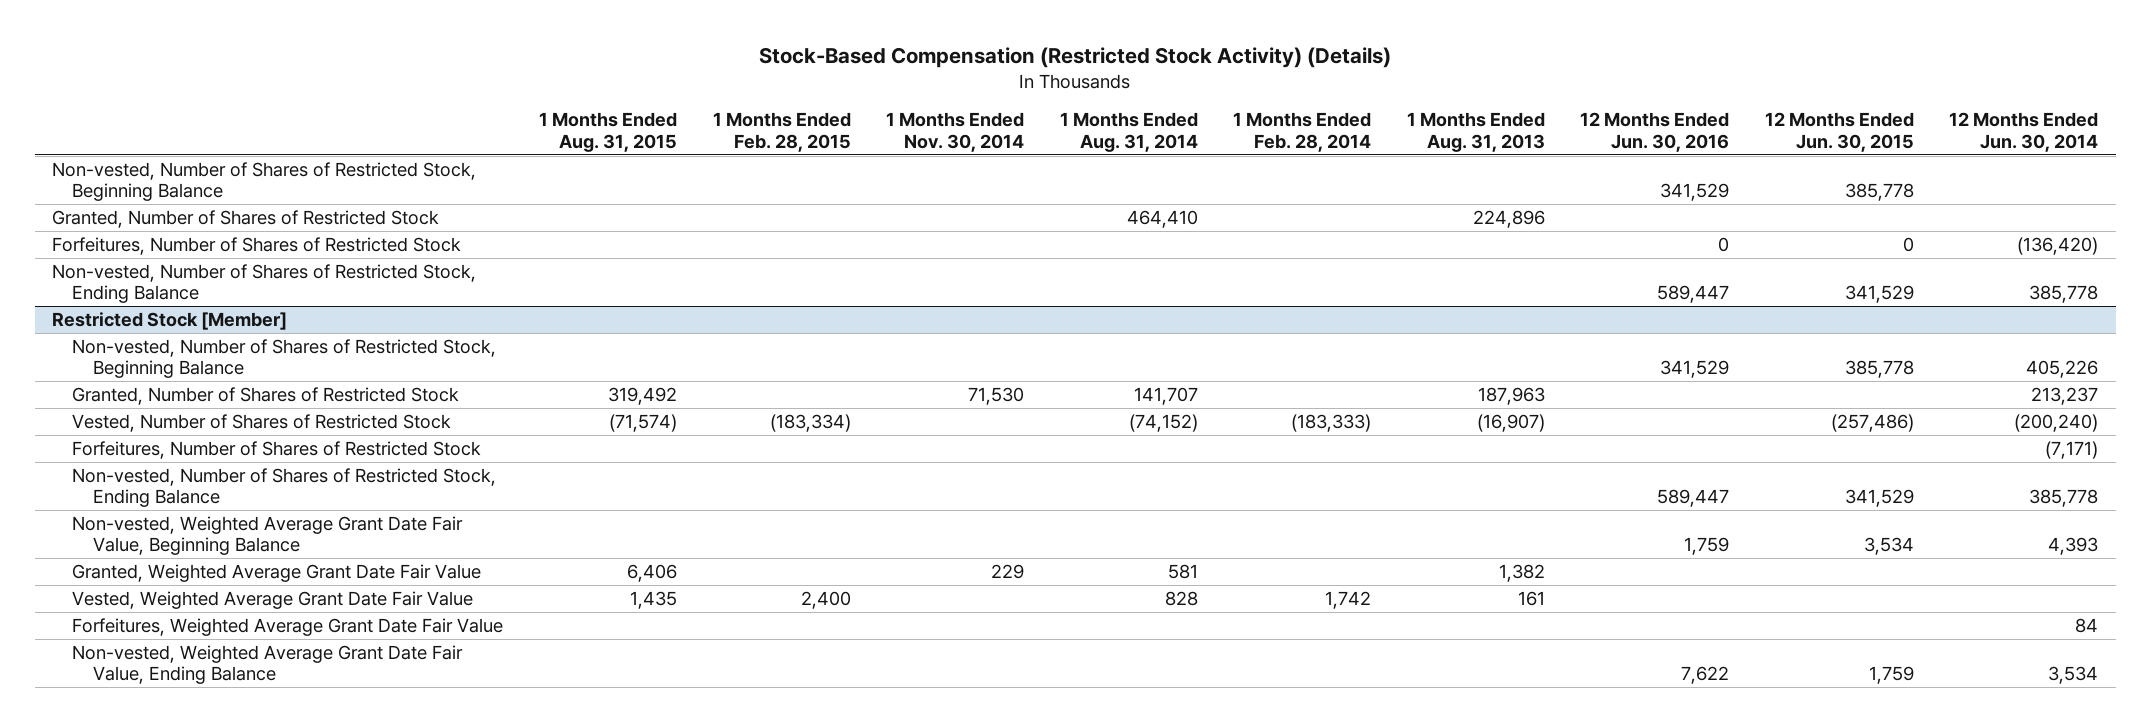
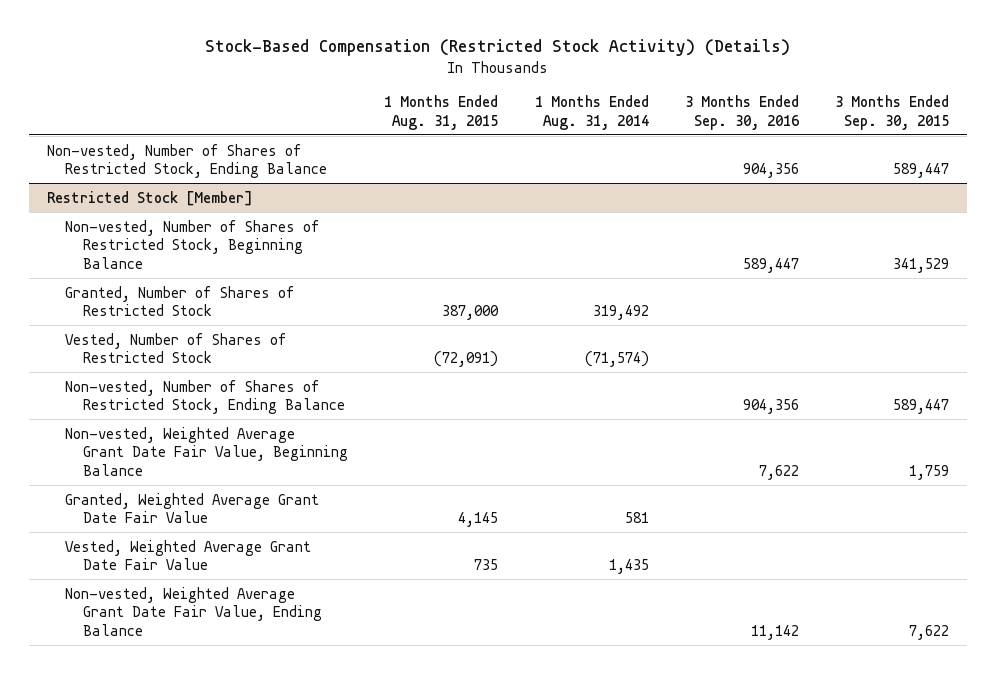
- | 1 Months Ended Aug. 31, 2015 | 1 Months Ended Feb. 28, 2015 | 1 Months Ended Nov. 30, 2014 | 1 Months Ended Aug. 31, 2014 | 1 Months Ended Feb. 28, 2014 | 1 Months Ended Aug. 31, 2013 | 12 Months Ended Jun. 30, 2016 | 12 Months Ended Jun. 30, 2015 | 12 Months Ended Jun. 30, 2014
+ | 1 Months Ended Aug. 31, 2015 | 1 Months Ended Aug. 31, 2014 | 3 Months Ended Sep. 30, 2016 | 3 Months Ended Sep. 30, 2015
- Non-vested, Number of Shares of Restricted Stock, Beginning Balance | | | | | | | 341,529 | 385,778 |
- Granted, Number of Shares of Restricted Stock | | | | 464,410 | | 224,896 | | |
- Forfeitures, Number of Shares of Restricted Stock | | | | | | | 0 | 0 | (136,420)
@ Restricted Stock [Member]
- Granted, Number of Shares of Restricted Stock | 319,492 | | 71,530 | 141,707 | | 187,963 | | | 213,237
- Vested, Number of Shares of Restricted Stock | (71,574) | (183,334) | | (74,152) | (183,333) | (16,907) | | (257,486) | (200,240)
- Forfeitures, Number of Shares of Restricted Stock | | | | | | | | | (7,171)
+ Granted, Number of Shares of Restricted Stock | 387,000 | 319,492 | |
+ Vested, Number of Shares of Restricted Stock | (72,091) | (71,574) | |
- Granted, Weighted Average Grant Date Fair Value | 6,406 | | 229 | 581 | | 1,382 | | |
- Vested, Weighted Average Grant Date Fair Value | 1,435 | 2,400 | | 828 | 1,742 | 161 | | |
- Forfeitures, Weighted Average Grant Date Fair Value | | | | | | | | | 84
+ Granted, Weighted Average Grant Date Fair Value | 4,145 | 581 | |
+ Vested, Weighted Average Grant Date Fair Value | 735 | 1,435 | |

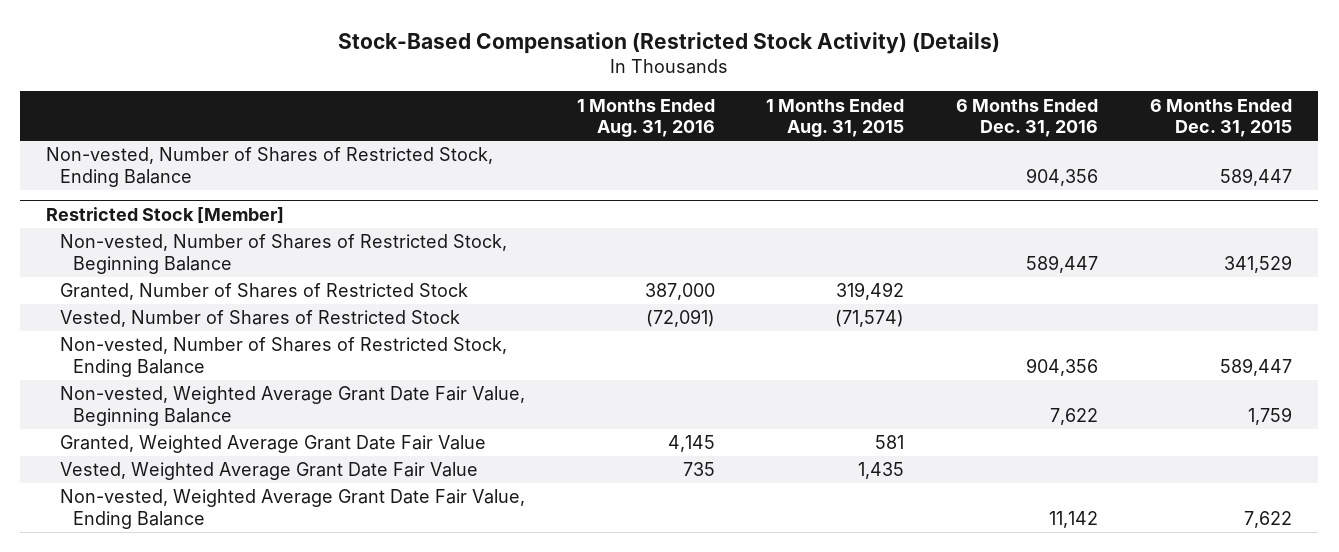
- | 1 Months Ended Aug. 31, 2015 | 1 Months Ended Aug. 31, 2014 | 3 Months Ended Sep. 30, 2016 | 3 Months Ended Sep. 30, 2015
+ | 1 Months Ended Aug. 31, 2016 | 1 Months Ended Aug. 31, 2015 | 6 Months Ended Dec. 31, 2016 | 6 Months Ended Dec. 31, 2015
@ Restricted Stock [Member]
- Granted, Number of Shares of Restricted Stock | 387,000 | 319,492 | |
- Vested, Number of Shares of Restricted Stock | (72,091) | (71,574) | |
+ Granted, Number of Shares of Restricted Stock | 387,000 | 319,492 | |
+ Vested, Number of Shares of Restricted Stock | (72,091) | (71,574) | |
- Granted, Weighted Average Grant Date Fair Value | 4,145 | 581 | |
- Vested, Weighted Average Grant Date Fair Value | 735 | 1,435 | |
+ Granted, Weighted Average Grant Date Fair Value | 4,145 | 581 | |
+ Vested, Weighted Average Grant Date Fair Value | 735 | 1,435 | |

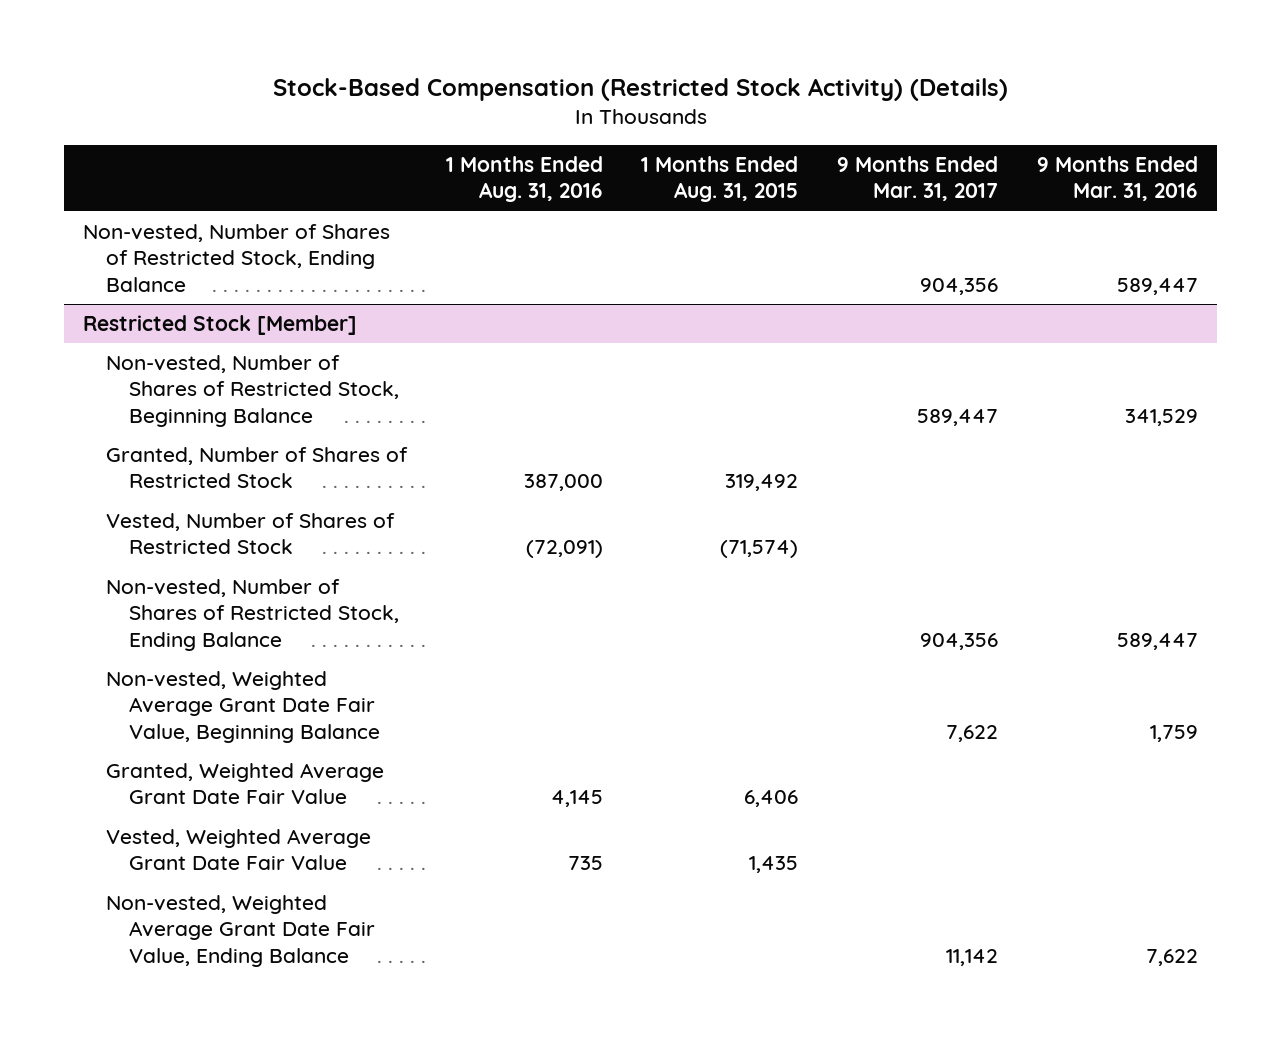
- | 1 Months Ended Aug. 31, 2016 | 1 Months Ended Aug. 31, 2015 | 6 Months Ended Dec. 31, 2016 | 6 Months Ended Dec. 31, 2015
+ | 1 Months Ended Aug. 31, 2016 | 1 Months Ended Aug. 31, 2015 | 9 Months Ended Mar. 31, 2017 | 9 Months Ended Mar. 31, 2016
@ Restricted Stock [Member]
- Granted, Weighted Average Grant Date Fair Value | 4,145 | 581 | |
+ Granted, Weighted Average Grant Date Fair Value | 4,145 | 6,406 | |

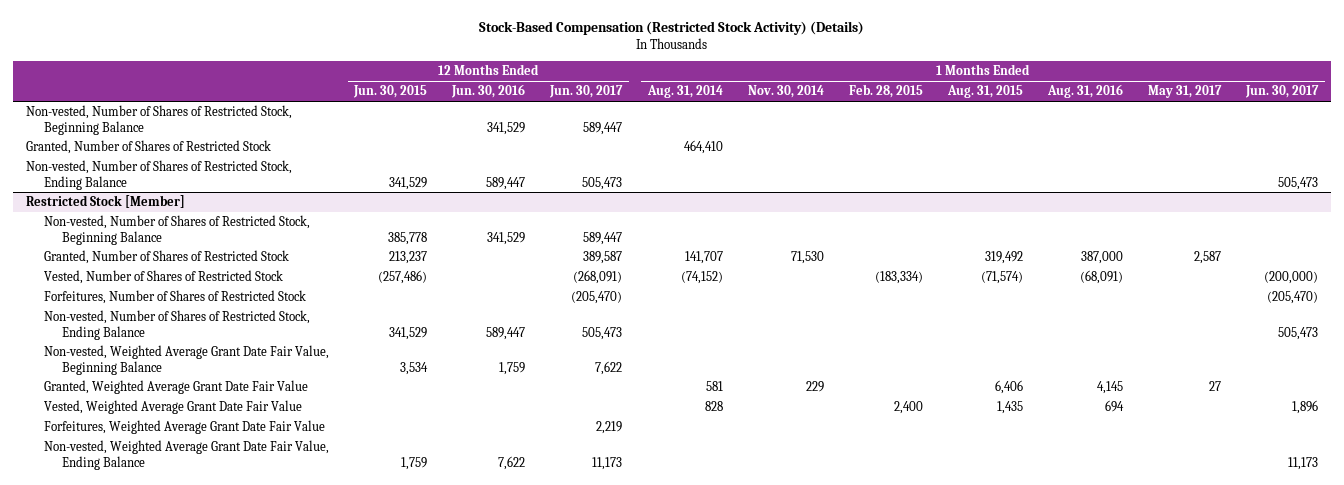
- | 1 Months Ended Aug. 31, 2016 | 1 Months Ended Aug. 31, 2015 | 9 Months Ended Mar. 31, 2017 | 9 Months Ended Mar. 31, 2016
+ | 12 Months Ended Jun. 30, 2015 | 12 Months Ended Jun. 30, 2016 | 12 Months Ended Jun. 30, 2017 | 1 Months Ended Aug. 31, 2014 | 1 Months Ended Nov. 30, 2014 | 1 Months Ended Feb. 28, 2015 | 1 Months Ended Aug. 31, 2015 | 1 Months Ended Aug. 31, 2016 | 1 Months Ended May 31, 2017 | 1 Months Ended Jun. 30, 2017
+ Non-vested, Number of Shares of Restricted Stock, Beginning Balance | | 341,529 | 589,447 | | | | | | |
+ Granted, Number of Shares of Restricted Stock | | | | 464,410 | | | | | |
@ Restricted Stock [Member]
- Vested, Number of Shares of Restricted Stock | (72,091) | (71,574) | |
+ Vested, Number of Shares of Restricted Stock | (257,486) | | (268,091) | (74,152) | | (183,334) | (71,574) | (68,091) | | (200,000)
+ Forfeitures, Number of Shares of Restricted Stock | | | (205,470) | | | | | | | (205,470)
- Vested, Weighted Average Grant Date Fair Value | 735 | 1,435 | |
+ Vested, Weighted Average Grant Date Fair Value | | | | 828 | | 2,400 | 1,435 | 694 | | 1,896
+ Forfeitures, Weighted Average Grant Date Fair Value | | | 2,219 | | | | | | |

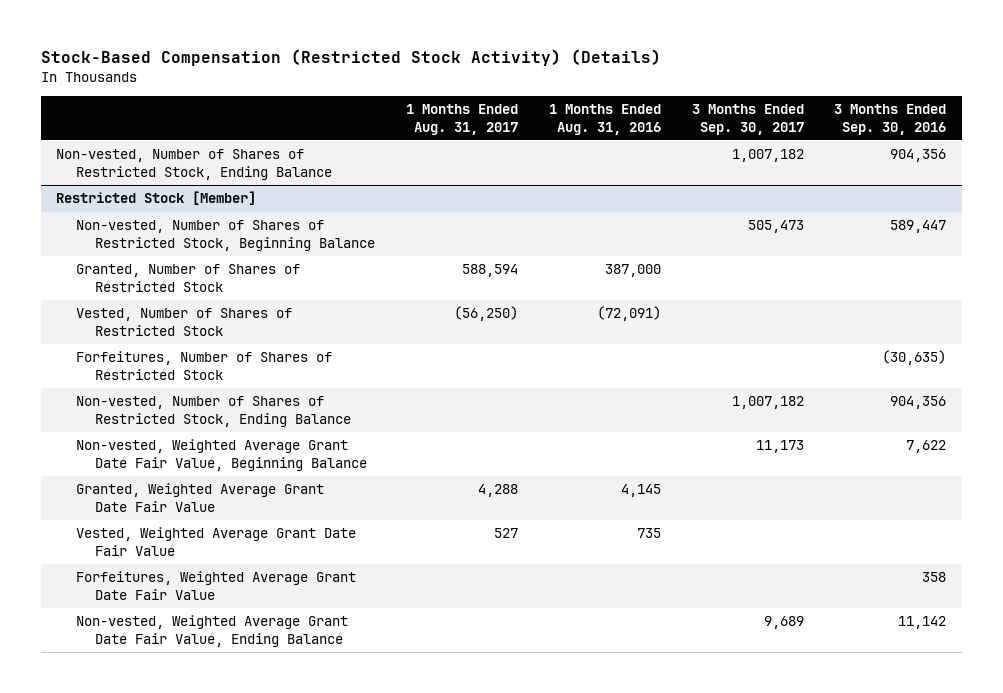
- | 12 Months Ended Jun. 30, 2015 | 12 Months Ended Jun. 30, 2016 | 12 Months Ended Jun. 30, 2017 | 1 Months Ended Aug. 31, 2014 | 1 Months Ended Nov. 30, 2014 | 1 Months Ended Feb. 28, 2015 | 1 Months Ended Aug. 31, 2015 | 1 Months Ended Aug. 31, 2016 | 1 Months Ended May 31, 2017 | 1 Months Ended Jun. 30, 2017
+ | 1 Months Ended Aug. 31, 2017 | 1 Months Ended Aug. 31, 2016 | 3 Months Ended Sep. 30, 2017 | 3 Months Ended Sep. 30, 2016
- Non-vested, Number of Shares of Restricted Stock, Beginning Balance | | 341,529 | 589,447 | | | | | | |
- Granted, Number of Shares of Restricted Stock | | | | 464,410 | | | | | |
@ Restricted Stock [Member]
- Vested, Number of Shares of Restricted Stock | (257,486) | | (268,091) | (74,152) | | (183,334) | (71,574) | (68,091) | | (200,000)
+ Vested, Number of Shares of Restricted Stock | (56,250) | (72,091) | |
- Vested, Weighted Average Grant Date Fair Value | | | | 828 | | 2,400 | 1,435 | 694 | | 1,896
+ Vested, Weighted Average Grant Date Fair Value | 527 | 735 | |

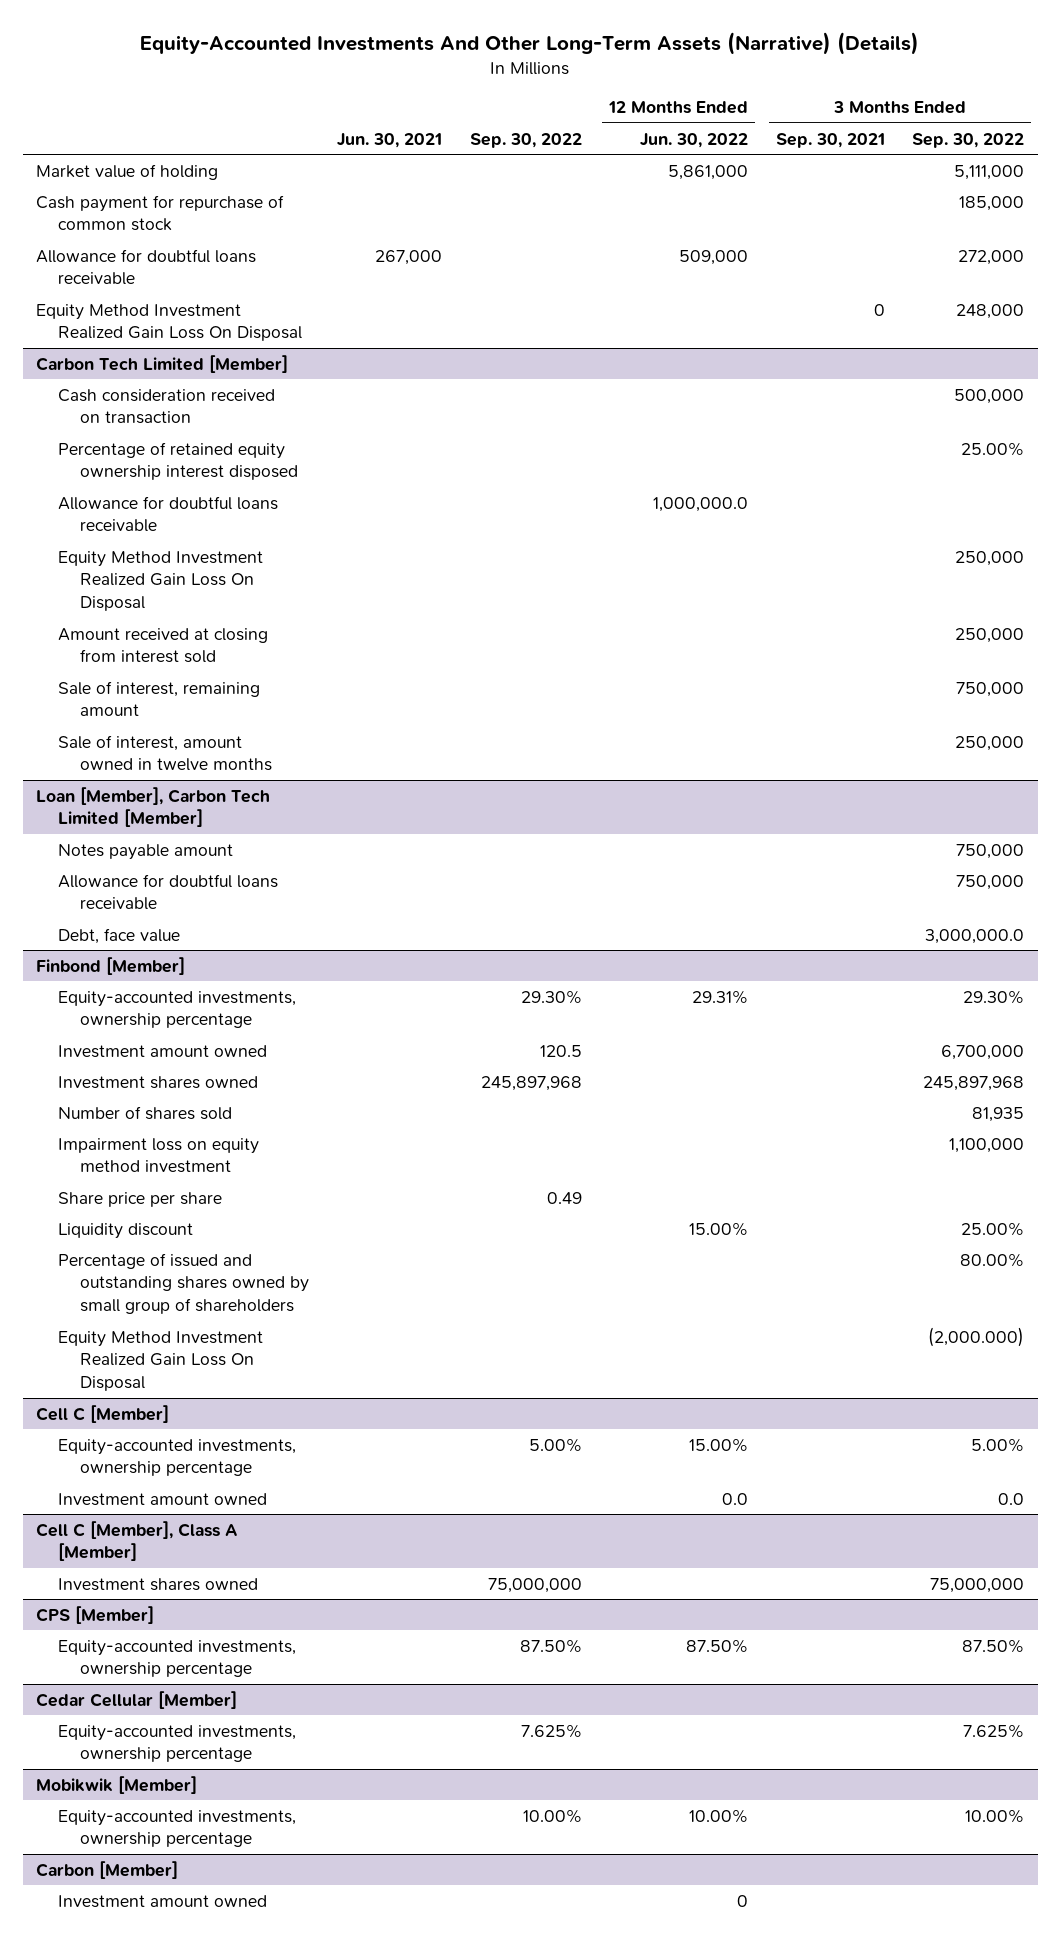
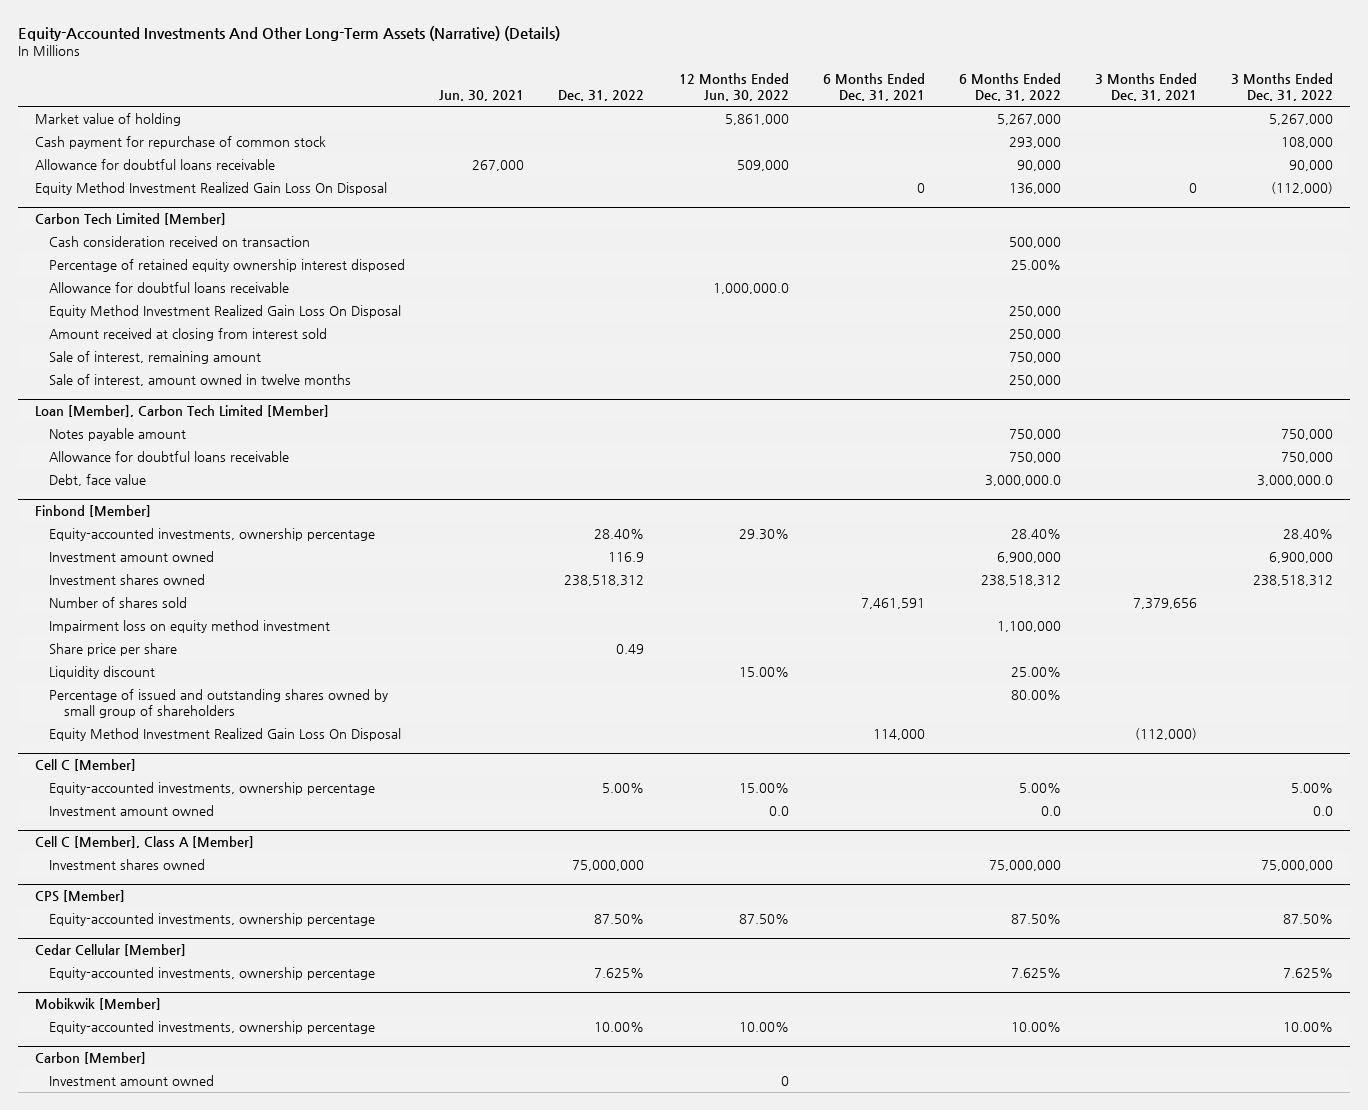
- | Jun. 30, 2021 | Sep. 30, 2022 | 12 Months Ended Jun. 30, 2022 | 3 Months Ended Sep. 30, 2021 | 3 Months Ended Sep. 30, 2022
+ | Jun. 30, 2021 | Dec. 31, 2022 | 12 Months Ended Jun. 30, 2022 | 6 Months Ended Dec. 31, 2021 | 6 Months Ended Dec. 31, 2022 | 3 Months Ended Dec. 31, 2021 | 3 Months Ended Dec. 31, 2022
@ Finbond [Member]
- Equity-accounted investments, ownership percentage | | 29.30% | 29.31% | | 29.30%
+ Equity-accounted investments, ownership percentage | | 28.40% | 29.30% | | 28.40% | | 28.40%

